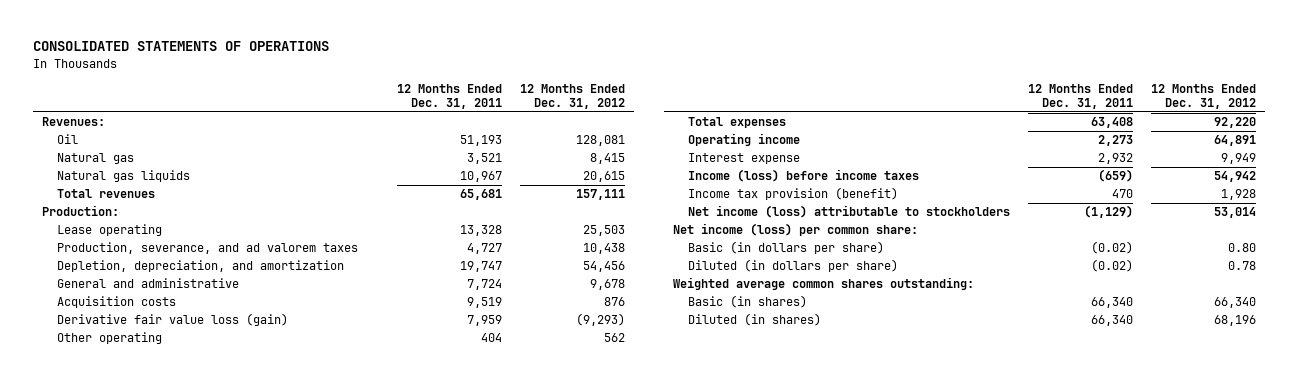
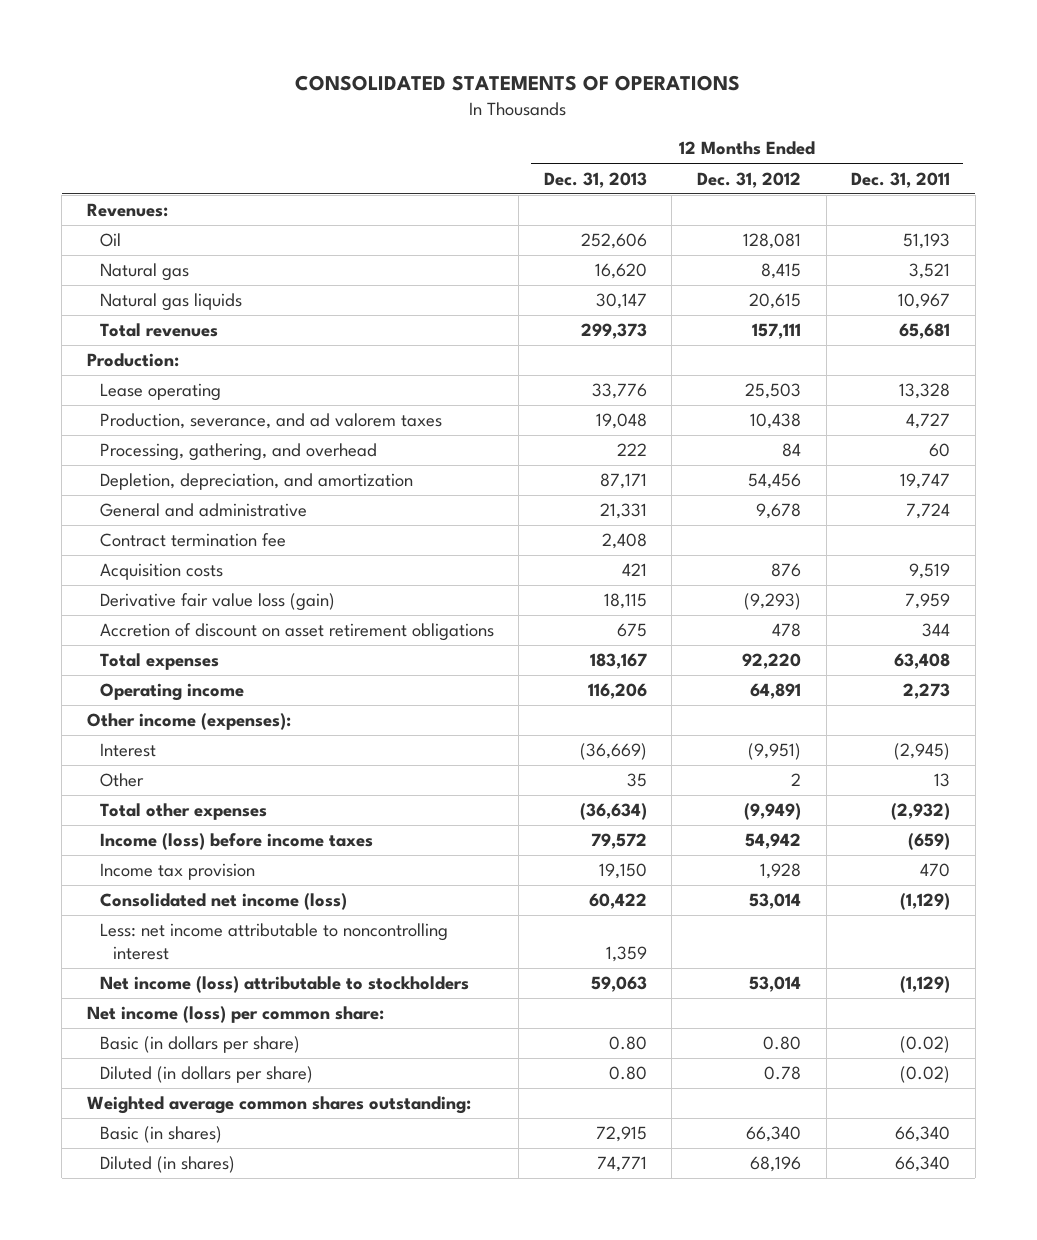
- | 12 Months Ended Dec. 31, 2011 | 12 Months Ended Dec. 31, 2012
+ | 12 Months Ended Dec. 31, 2013 | 12 Months Ended Dec. 31, 2012 | 12 Months Ended Dec. 31, 2011
+ Processing, gathering, and overhead | 222 | 84 | 60
+ Contract termination fee | 2,408 | |
- Other operating | 404 | 562
+ Accretion of discount on asset retirement obligations | 675 | 478 | 344
- Interest expense | 2,932 | 9,949
+ Other income (expenses):
+ Interest | (36,669) | (9,951) | (2,945)
+ Other | 35 | 2 | 13
+ Total other expenses | (36,634) | (9,949) | (2,932)
- Income tax provision (benefit) | 470 | 1,928
+ Income tax provision | 19,150 | 1,928 | 470
+ Consolidated net income (loss) | 60,422 | 53,014 | (1,129)
+ Less: net income attributable to noncontrolling interest | 1,359 | |

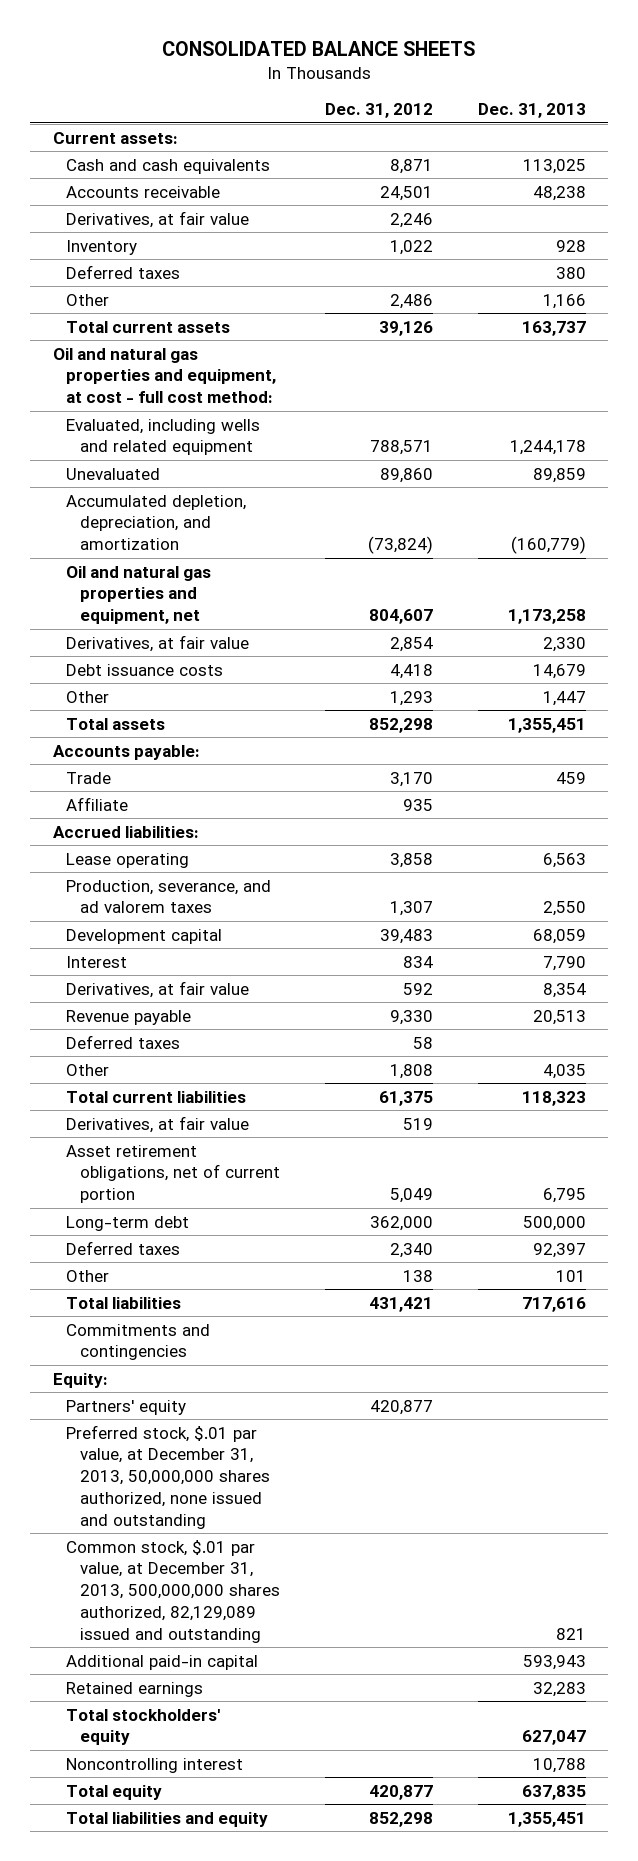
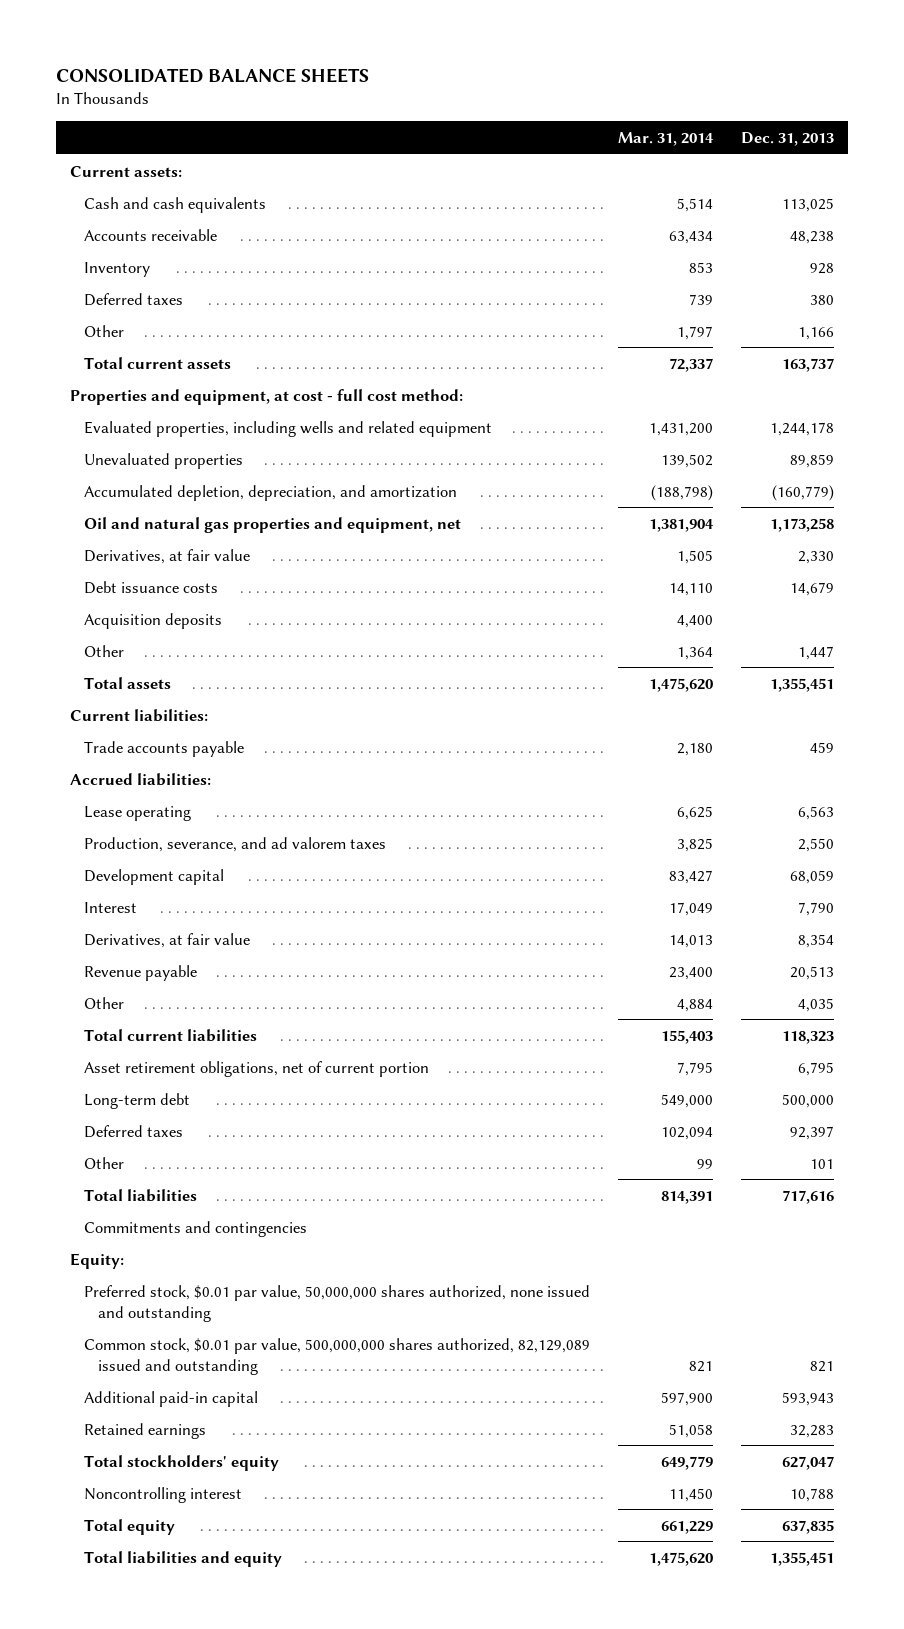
- | Dec. 31, 2012 | Dec. 31, 2013
+ | Mar. 31, 2014 | Dec. 31, 2013
- Derivatives, at fair value | 2,246 |
- Oil and natural gas properties and equipment, at cost - full cost method:
- Evaluated, including wells and related equipment | 788,571 | 1,244,178
- Unevaluated | 89,860 | 89,859
+ Properties and equipment, at cost - full cost method:
+ Evaluated properties, including wells and related equipment | 1,431,200 | 1,244,178
+ Unevaluated properties | 139,502 | 89,859
+ Acquisition deposits | 4,400 |
- Accounts payable:
- Trade | 3,170 | 459
- Affiliate | 935 |
+ Current liabilities:
+ Trade accounts payable | 2,180 | 459
- Deferred taxes | 58 |
- Derivatives, at fair value | 519 |
- Partners' equity | 420,877 |
- Preferred stock, $.01 par value, at December 31, 2013, 50,000,000 shares authorized, none issued and outstanding
- Common stock, $.01 par value, at December 31, 2013, 500,000,000 shares authorized, 82,129,089 issued and outstanding | | 821
+ Preferred stock, $0.01 par value, 50,000,000 shares authorized, none issued and outstanding
+ Common stock, $0.01 par value, 500,000,000 shares authorized, 82,129,089 issued and outstanding | 821 | 821

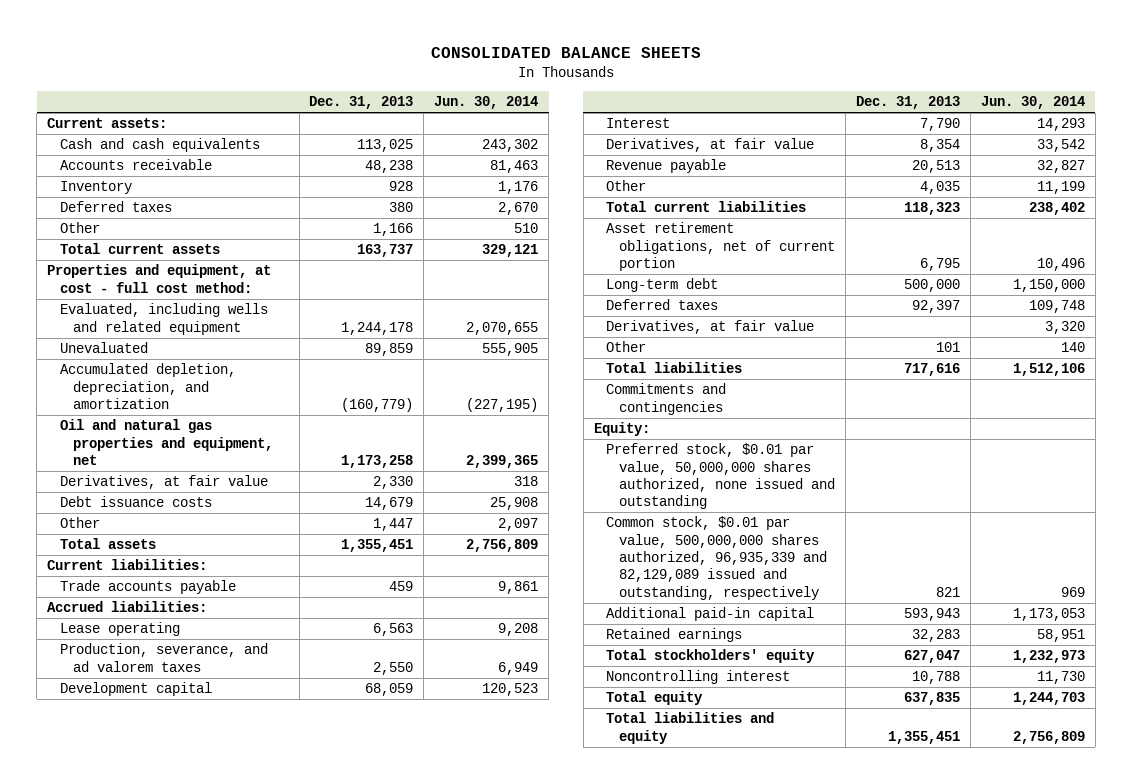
- | Mar. 31, 2014 | Dec. 31, 2013
+ | Dec. 31, 2013 | Jun. 30, 2014
- Evaluated properties, including wells and related equipment | 1,431,200 | 1,244,178
- Unevaluated properties | 139,502 | 89,859
+ Evaluated, including wells and related equipment | 1,244,178 | 2,070,655
+ Unevaluated | 89,859 | 555,905
- Acquisition deposits | 4,400 |
+ Derivatives, at fair value | | 3,320
- Common stock, $0.01 par value, 500,000,000 shares authorized, 82,129,089 issued and outstanding | 821 | 821
+ Common stock, $0.01 par value, 500,000,000 shares authorized, 96,935,339 and 82,129,089 issued and outstanding, respectively | 821 | 969

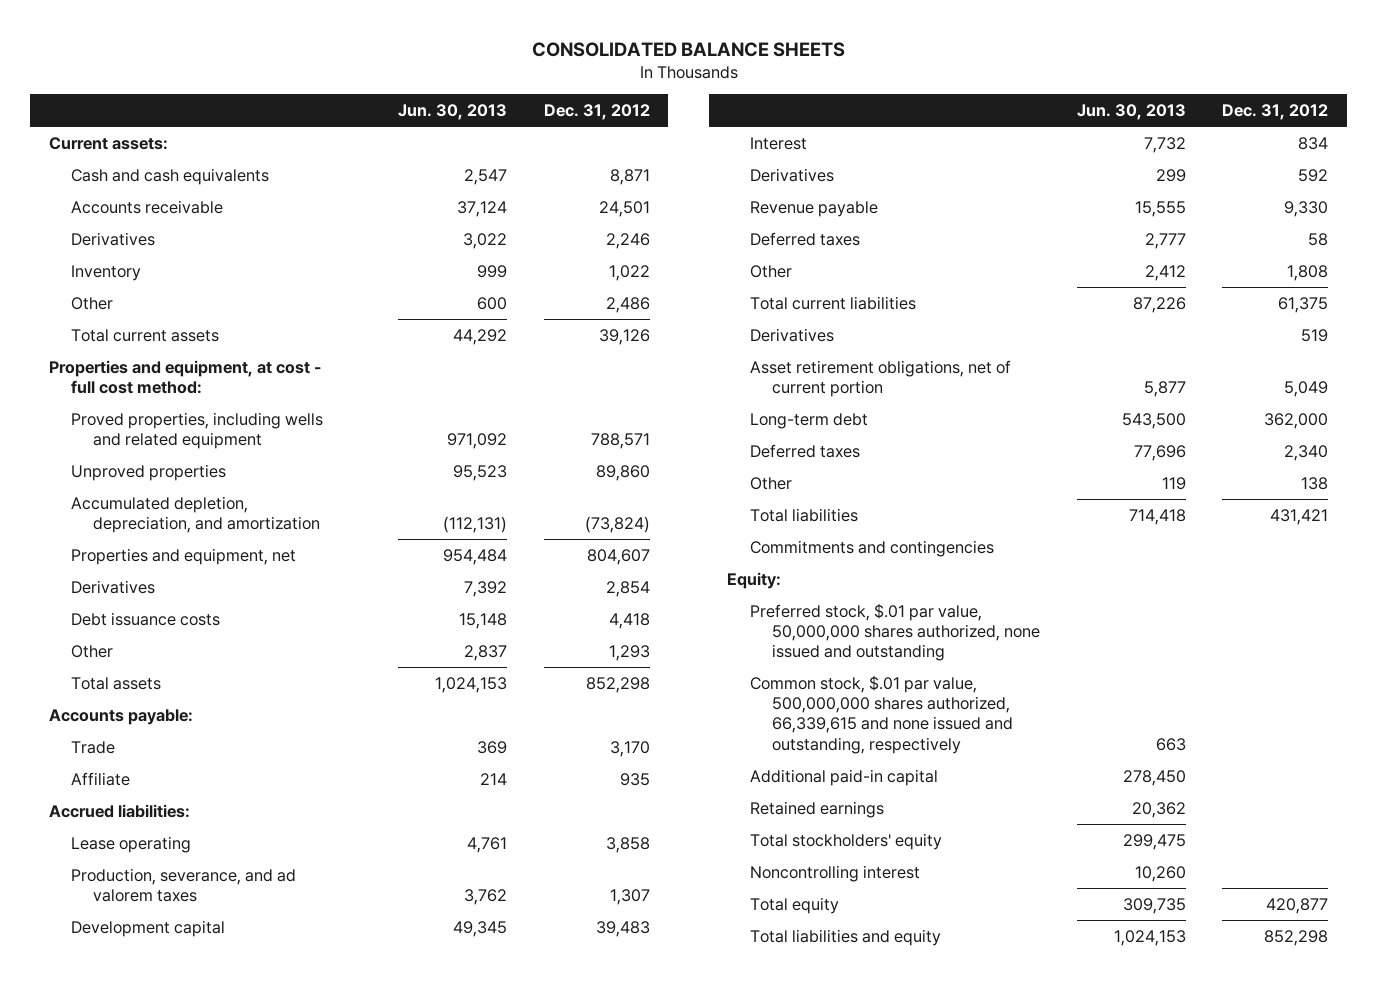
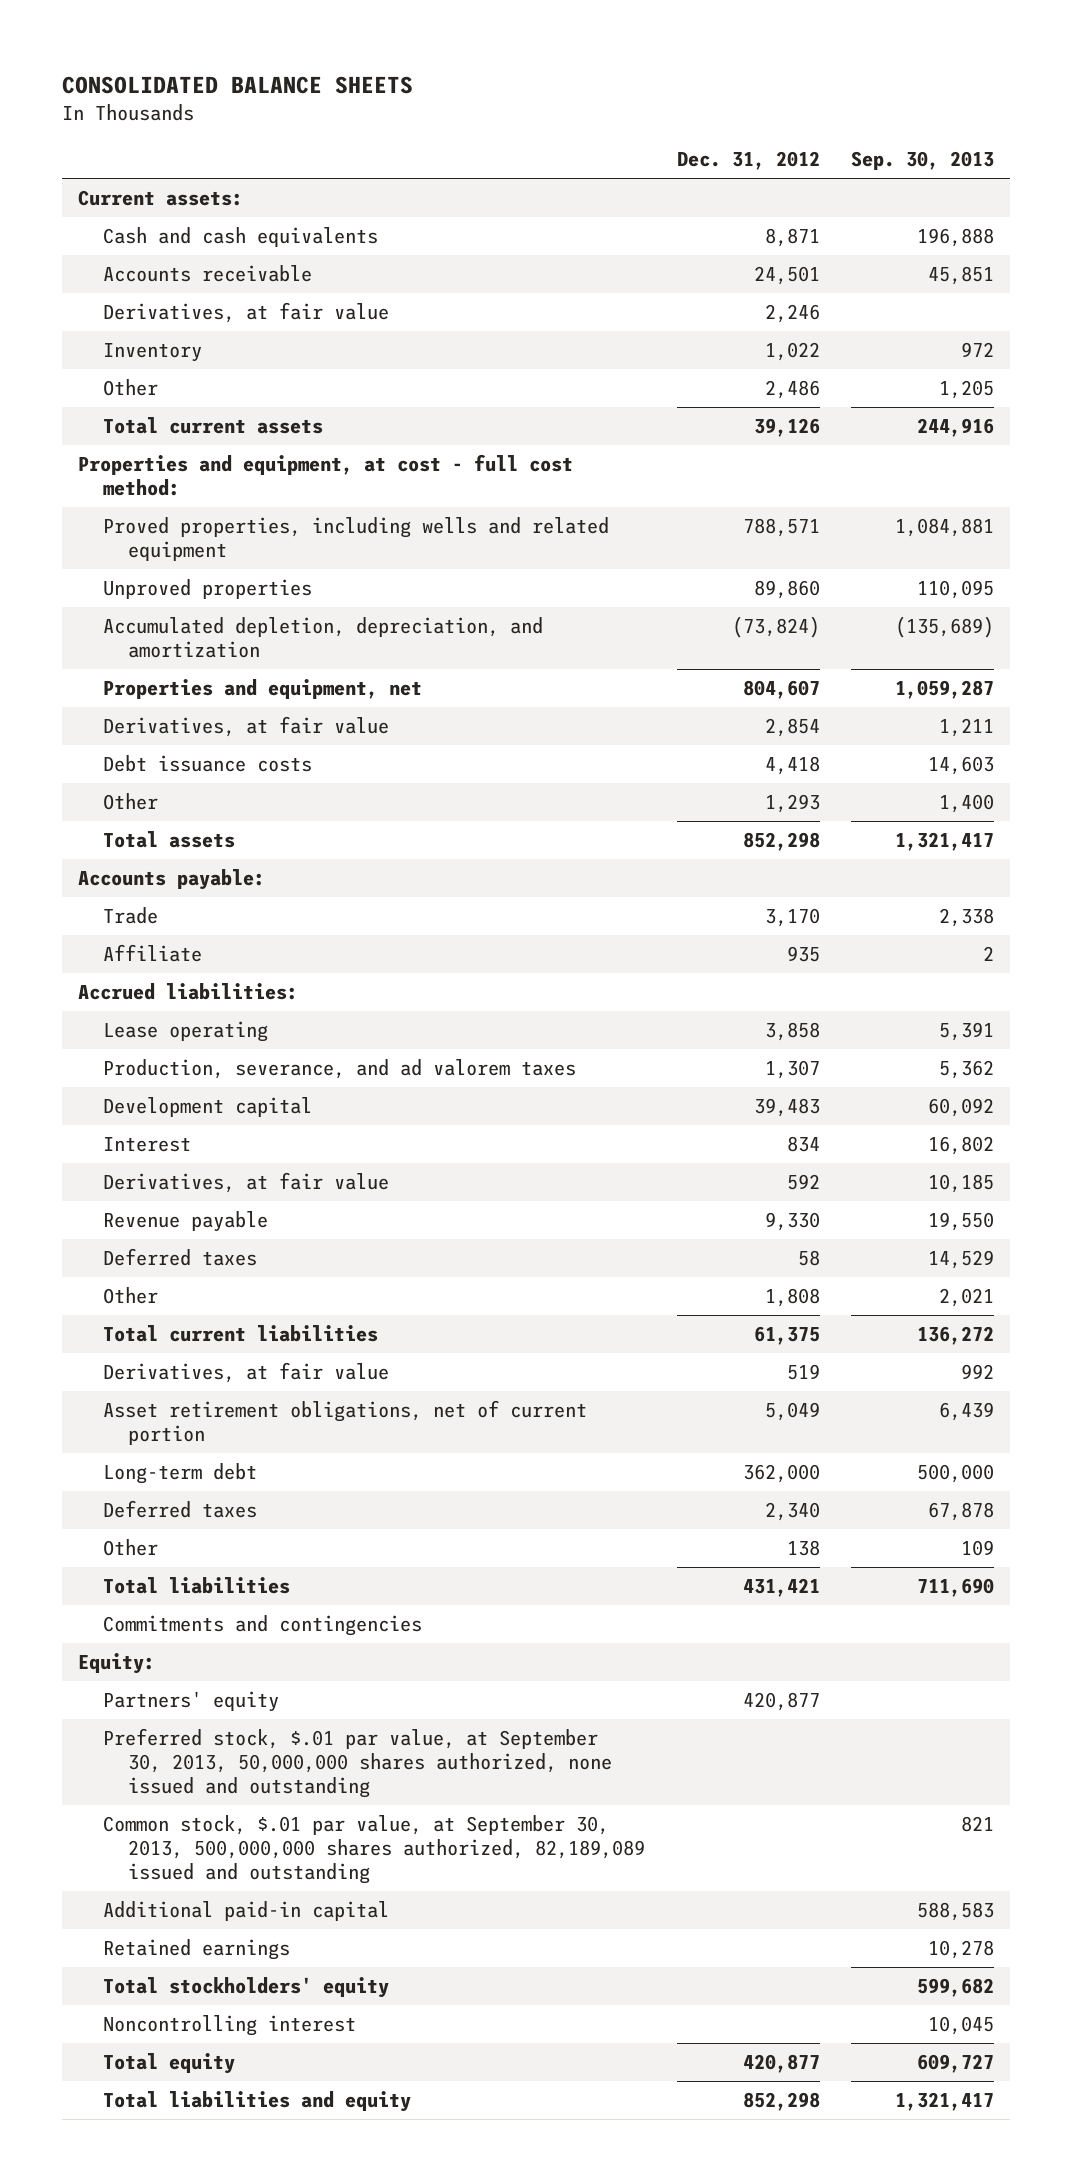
- | Jun. 30, 2013 | Dec. 31, 2012
+ | Dec. 31, 2012 | Sep. 30, 2013
- Derivatives | 3,022 | 2,246
+ Derivatives, at fair value | 2,246 |
- Derivatives | 7,392 | 2,854
+ Derivatives, at fair value | 2,854 | 1,211
- Derivatives | 299 | 592
+ Derivatives, at fair value | 592 | 10,185
- Derivatives | | 519
+ Derivatives, at fair value | 519 | 992
- Preferred stock, $.01 par value, 50,000,000 shares authorized, none issued and outstanding
- Common stock, $.01 par value, 500,000,000 shares authorized, 66,339,615 and none issued and outstanding, respectively | 663 |
+ Partners' equity | 420,877 |
+ Preferred stock, $.01 par value, at September 30, 2013, 50,000,000 shares authorized, none issued and outstanding
+ Common stock, $.01 par value, at September 30, 2013, 500,000,000 shares authorized, 82,189,089 issued and outstanding | | 821

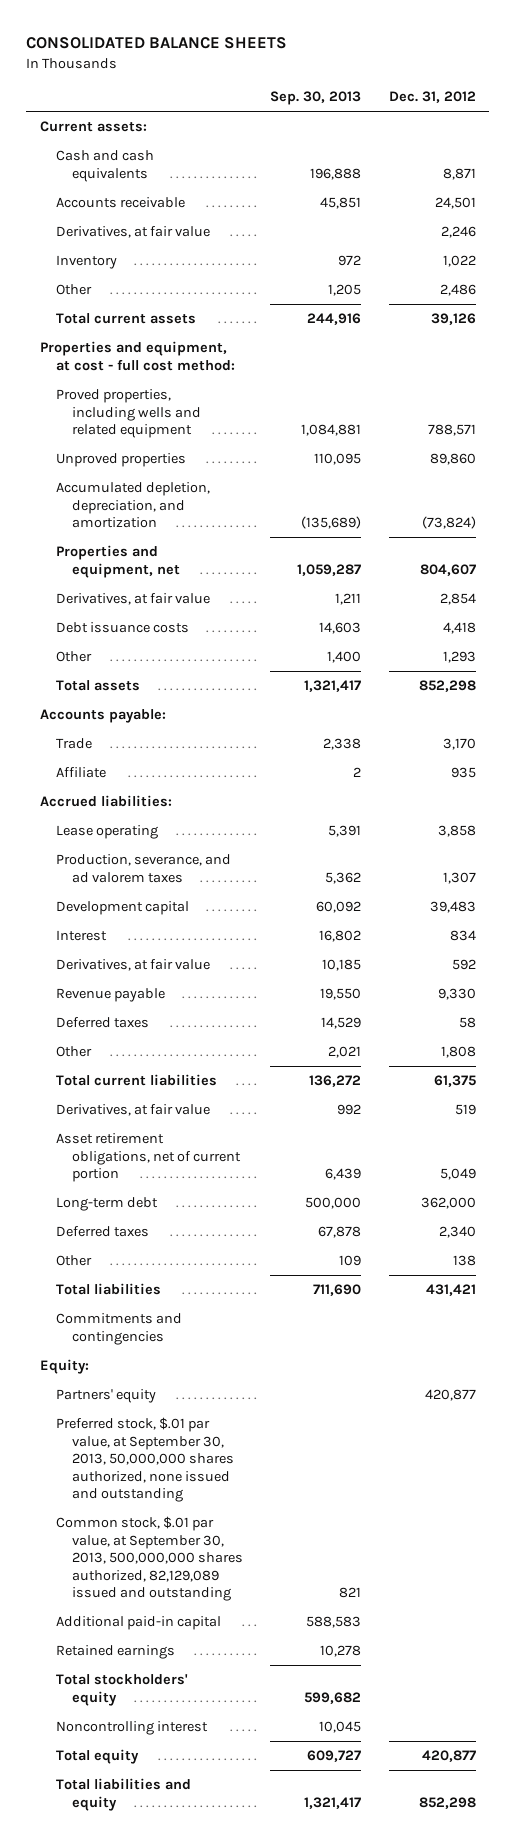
- | Dec. 31, 2012 | Sep. 30, 2013
+ | Sep. 30, 2013 | Dec. 31, 2012
- Common stock, $.01 par value, at September 30, 2013, 500,000,000 shares authorized, 82,189,089 issued and outstanding | | 821
+ Common stock, $.01 par value, at September 30, 2013, 500,000,000 shares authorized, 82,129,089 issued and outstanding | 821 |

